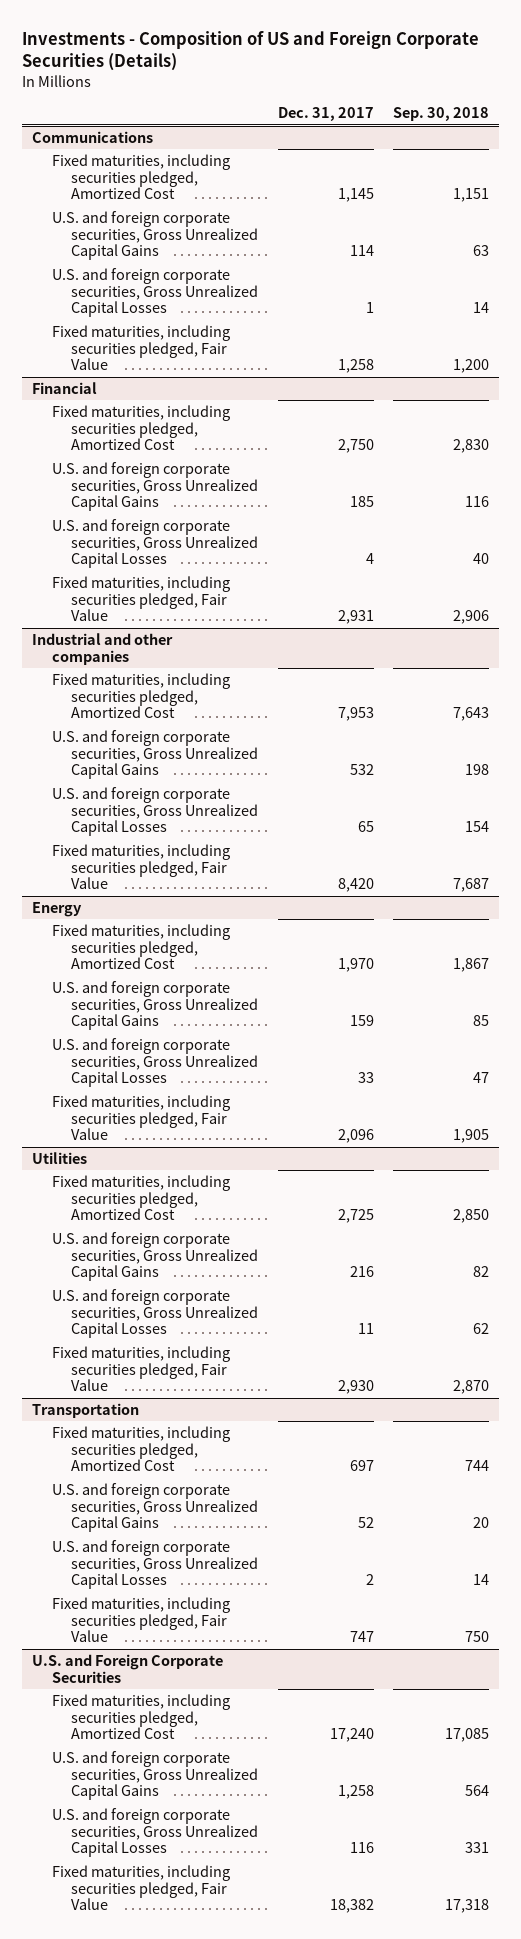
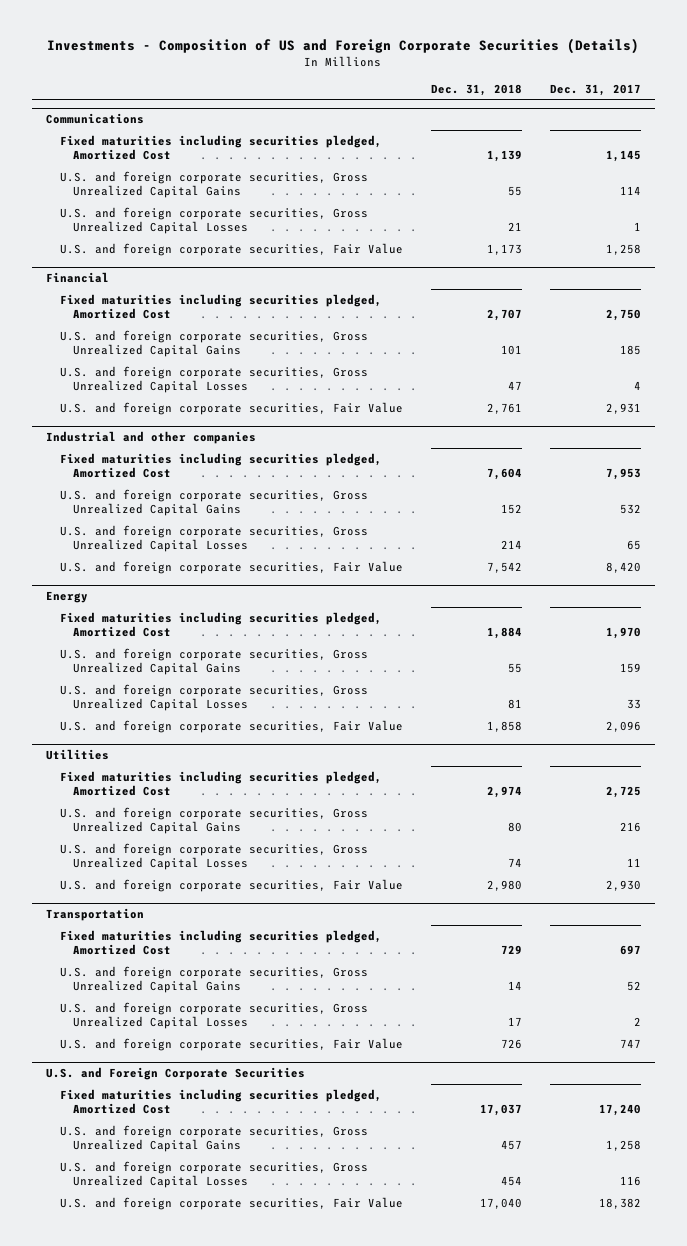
- | Dec. 31, 2017 | Sep. 30, 2018
+ | Dec. 31, 2018 | Dec. 31, 2017
@ Communications
- Fixed maturities, including securities pledged, Amortized Cost | 1,145 | 1,151
+ Fixed maturities including securities pledged, Amortized Cost | 1,139 | 1,145
- Fixed maturities, including securities pledged, Fair Value | 1,258 | 1,200
+ U.S. and foreign corporate securities, Fair Value | 1,173 | 1,258
@ Financial
- Fixed maturities, including securities pledged, Amortized Cost | 2,750 | 2,830
+ Fixed maturities including securities pledged, Amortized Cost | 2,707 | 2,750
- Fixed maturities, including securities pledged, Fair Value | 2,931 | 2,906
+ U.S. and foreign corporate securities, Fair Value | 2,761 | 2,931
@ Industrial and other companies
- Fixed maturities, including securities pledged, Amortized Cost | 7,953 | 7,643
+ Fixed maturities including securities pledged, Amortized Cost | 7,604 | 7,953
- Fixed maturities, including securities pledged, Fair Value | 8,420 | 7,687
+ U.S. and foreign corporate securities, Fair Value | 7,542 | 8,420
@ Energy
- Fixed maturities, including securities pledged, Amortized Cost | 1,970 | 1,867
+ Fixed maturities including securities pledged, Amortized Cost | 1,884 | 1,970
- Fixed maturities, including securities pledged, Fair Value | 2,096 | 1,905
+ U.S. and foreign corporate securities, Fair Value | 1,858 | 2,096
@ Utilities
- Fixed maturities, including securities pledged, Amortized Cost | 2,725 | 2,850
+ Fixed maturities including securities pledged, Amortized Cost | 2,974 | 2,725
- Fixed maturities, including securities pledged, Fair Value | 2,930 | 2,870
+ U.S. and foreign corporate securities, Fair Value | 2,980 | 2,930
@ Transportation
- Fixed maturities, including securities pledged, Amortized Cost | 697 | 744
+ Fixed maturities including securities pledged, Amortized Cost | 729 | 697
- Fixed maturities, including securities pledged, Fair Value | 747 | 750
+ U.S. and foreign corporate securities, Fair Value | 726 | 747
@ U.S. and Foreign Corporate Securities
- Fixed maturities, including securities pledged, Amortized Cost | 17,240 | 17,085
+ Fixed maturities including securities pledged, Amortized Cost | 17,037 | 17,240
- Fixed maturities, including securities pledged, Fair Value | 18,382 | 17,318
+ U.S. and foreign corporate securities, Fair Value | 17,040 | 18,382

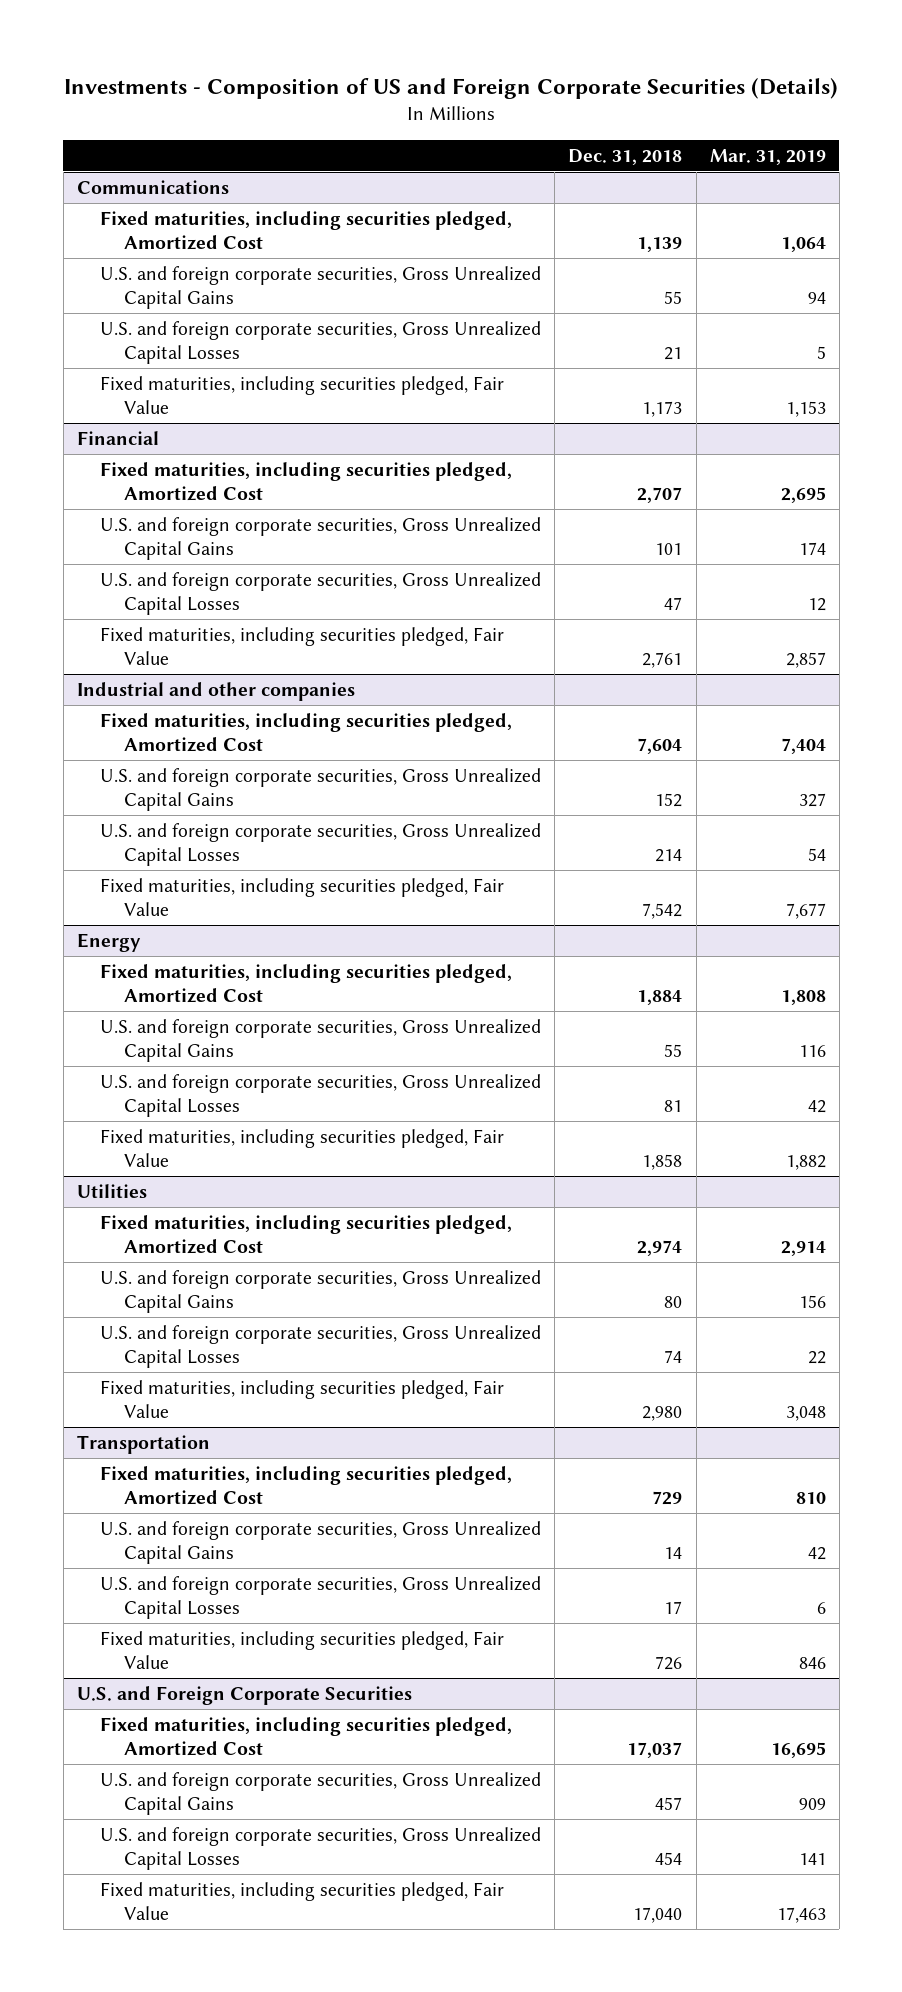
- | Dec. 31, 2018 | Dec. 31, 2017
+ | Dec. 31, 2018 | Mar. 31, 2019
@ Communications
- Fixed maturities including securities pledged, Amortized Cost | 1,139 | 1,145
+ Fixed maturities, including securities pledged, Amortized Cost | 1,139 | 1,064
- U.S. and foreign corporate securities, Fair Value | 1,173 | 1,258
+ Fixed maturities, including securities pledged, Fair Value | 1,173 | 1,153
@ Financial
- Fixed maturities including securities pledged, Amortized Cost | 2,707 | 2,750
+ Fixed maturities, including securities pledged, Amortized Cost | 2,707 | 2,695
- U.S. and foreign corporate securities, Fair Value | 2,761 | 2,931
+ Fixed maturities, including securities pledged, Fair Value | 2,761 | 2,857
@ Industrial and other companies
- Fixed maturities including securities pledged, Amortized Cost | 7,604 | 7,953
+ Fixed maturities, including securities pledged, Amortized Cost | 7,604 | 7,404
- U.S. and foreign corporate securities, Fair Value | 7,542 | 8,420
+ Fixed maturities, including securities pledged, Fair Value | 7,542 | 7,677
@ Energy
- Fixed maturities including securities pledged, Amortized Cost | 1,884 | 1,970
+ Fixed maturities, including securities pledged, Amortized Cost | 1,884 | 1,808
- U.S. and foreign corporate securities, Fair Value | 1,858 | 2,096
+ Fixed maturities, including securities pledged, Fair Value | 1,858 | 1,882
@ Utilities
- Fixed maturities including securities pledged, Amortized Cost | 2,974 | 2,725
+ Fixed maturities, including securities pledged, Amortized Cost | 2,974 | 2,914
- U.S. and foreign corporate securities, Fair Value | 2,980 | 2,930
+ Fixed maturities, including securities pledged, Fair Value | 2,980 | 3,048
@ Transportation
- Fixed maturities including securities pledged, Amortized Cost | 729 | 697
+ Fixed maturities, including securities pledged, Amortized Cost | 729 | 810
- U.S. and foreign corporate securities, Fair Value | 726 | 747
+ Fixed maturities, including securities pledged, Fair Value | 726 | 846
@ U.S. and Foreign Corporate Securities
- Fixed maturities including securities pledged, Amortized Cost | 17,037 | 17,240
+ Fixed maturities, including securities pledged, Amortized Cost | 17,037 | 16,695
- U.S. and foreign corporate securities, Fair Value | 17,040 | 18,382
+ Fixed maturities, including securities pledged, Fair Value | 17,040 | 17,463

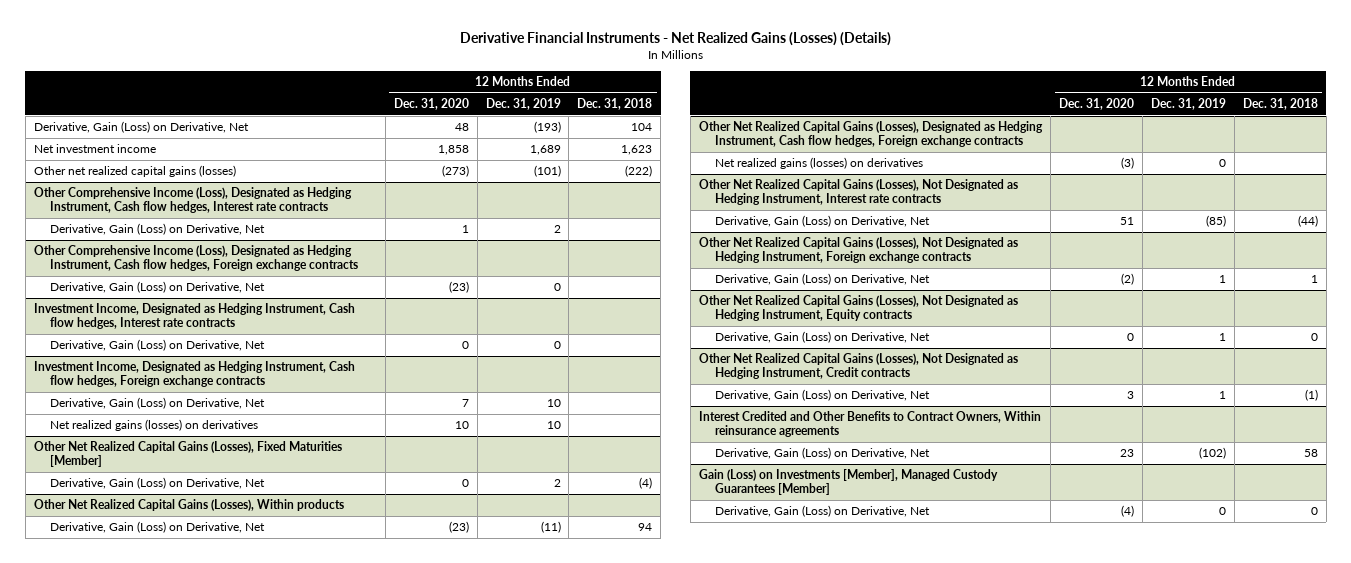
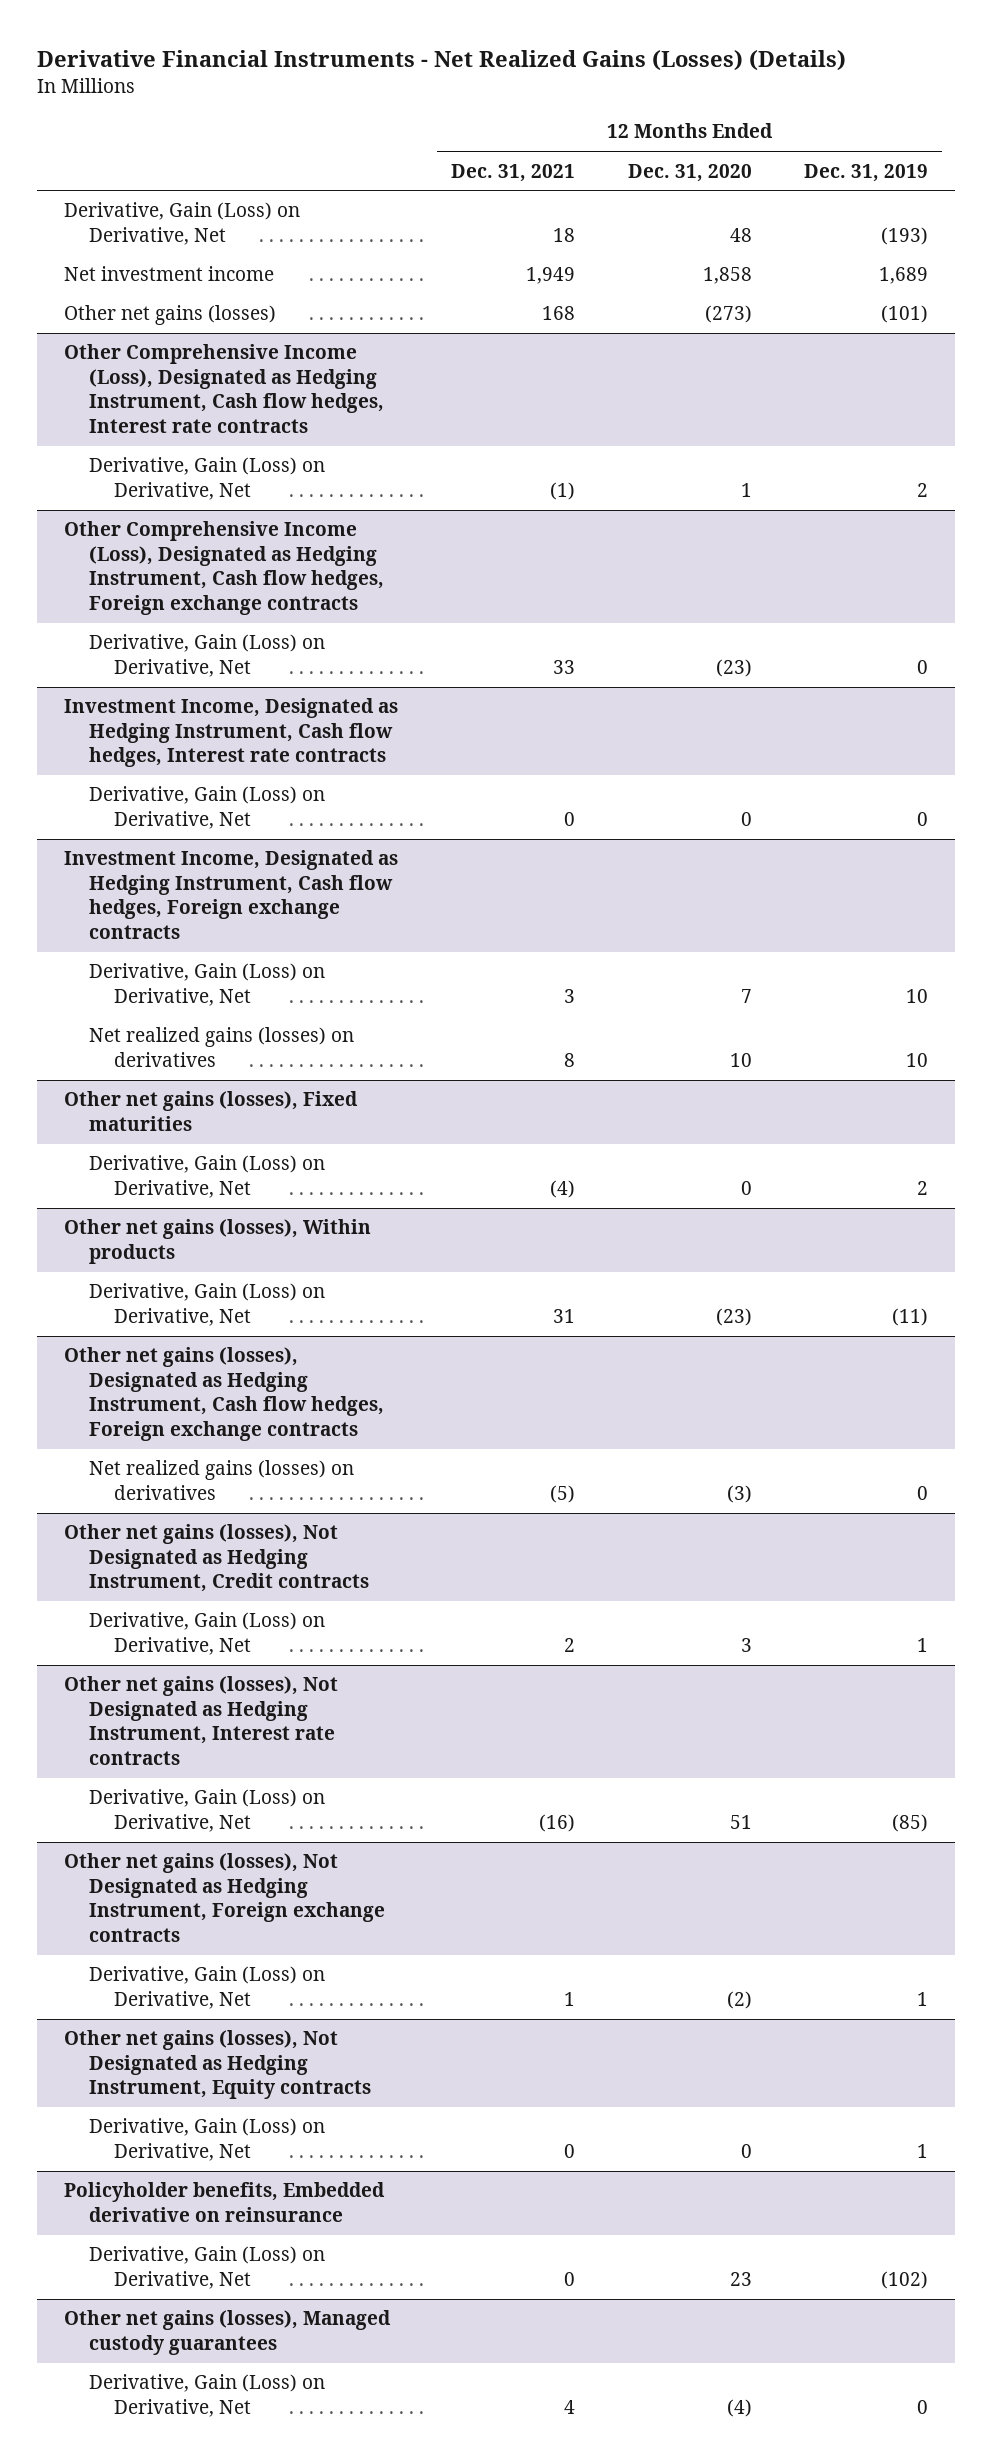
- | 12 Months Ended Dec. 31, 2020 | 12 Months Ended Dec. 31, 2019 | 12 Months Ended Dec. 31, 2018
+ | 12 Months Ended Dec. 31, 2021 | 12 Months Ended Dec. 31, 2020 | 12 Months Ended Dec. 31, 2019
- Other net realized capital gains (losses) | (273) | (101) | (222)
+ Other net gains (losses) | 168 | (273) | (101)
- Other Net Realized Capital Gains (Losses), Fixed Maturities [Member]
+ Other net gains (losses), Fixed maturities
- Other Net Realized Capital Gains (Losses), Within products
+ Other net gains (losses), Within products
- Other Net Realized Capital Gains (Losses), Designated as Hedging Instrument, Cash flow hedges, Foreign exchange contracts
+ Other net gains (losses), Designated as Hedging Instrument, Cash flow hedges, Foreign exchange contracts
- Other Net Realized Capital Gains (Losses), Not Designated as Hedging Instrument, Interest rate contracts
+ Other net gains (losses), Not Designated as Hedging Instrument, Credit contracts
+ Derivative, Gain (Loss) on Derivative, Net | 2 | 3 | 1
+ Other net gains (losses), Not Designated as Hedging Instrument, Interest rate contracts
- Other Net Realized Capital Gains (Losses), Not Designated as Hedging Instrument, Foreign exchange contracts
+ Other net gains (losses), Not Designated as Hedging Instrument, Foreign exchange contracts
- Other Net Realized Capital Gains (Losses), Not Designated as Hedging Instrument, Equity contracts
+ Other net gains (losses), Not Designated as Hedging Instrument, Equity contracts
- Other Net Realized Capital Gains (Losses), Not Designated as Hedging Instrument, Credit contracts
- Derivative, Gain (Loss) on Derivative, Net | 3 | 1 | (1)
- Interest Credited and Other Benefits to Contract Owners, Within reinsurance agreements
+ Policyholder benefits, Embedded derivative on reinsurance
- Gain (Loss) on Investments [Member], Managed Custody Guarantees [Member]
+ Other net gains (losses), Managed custody guarantees

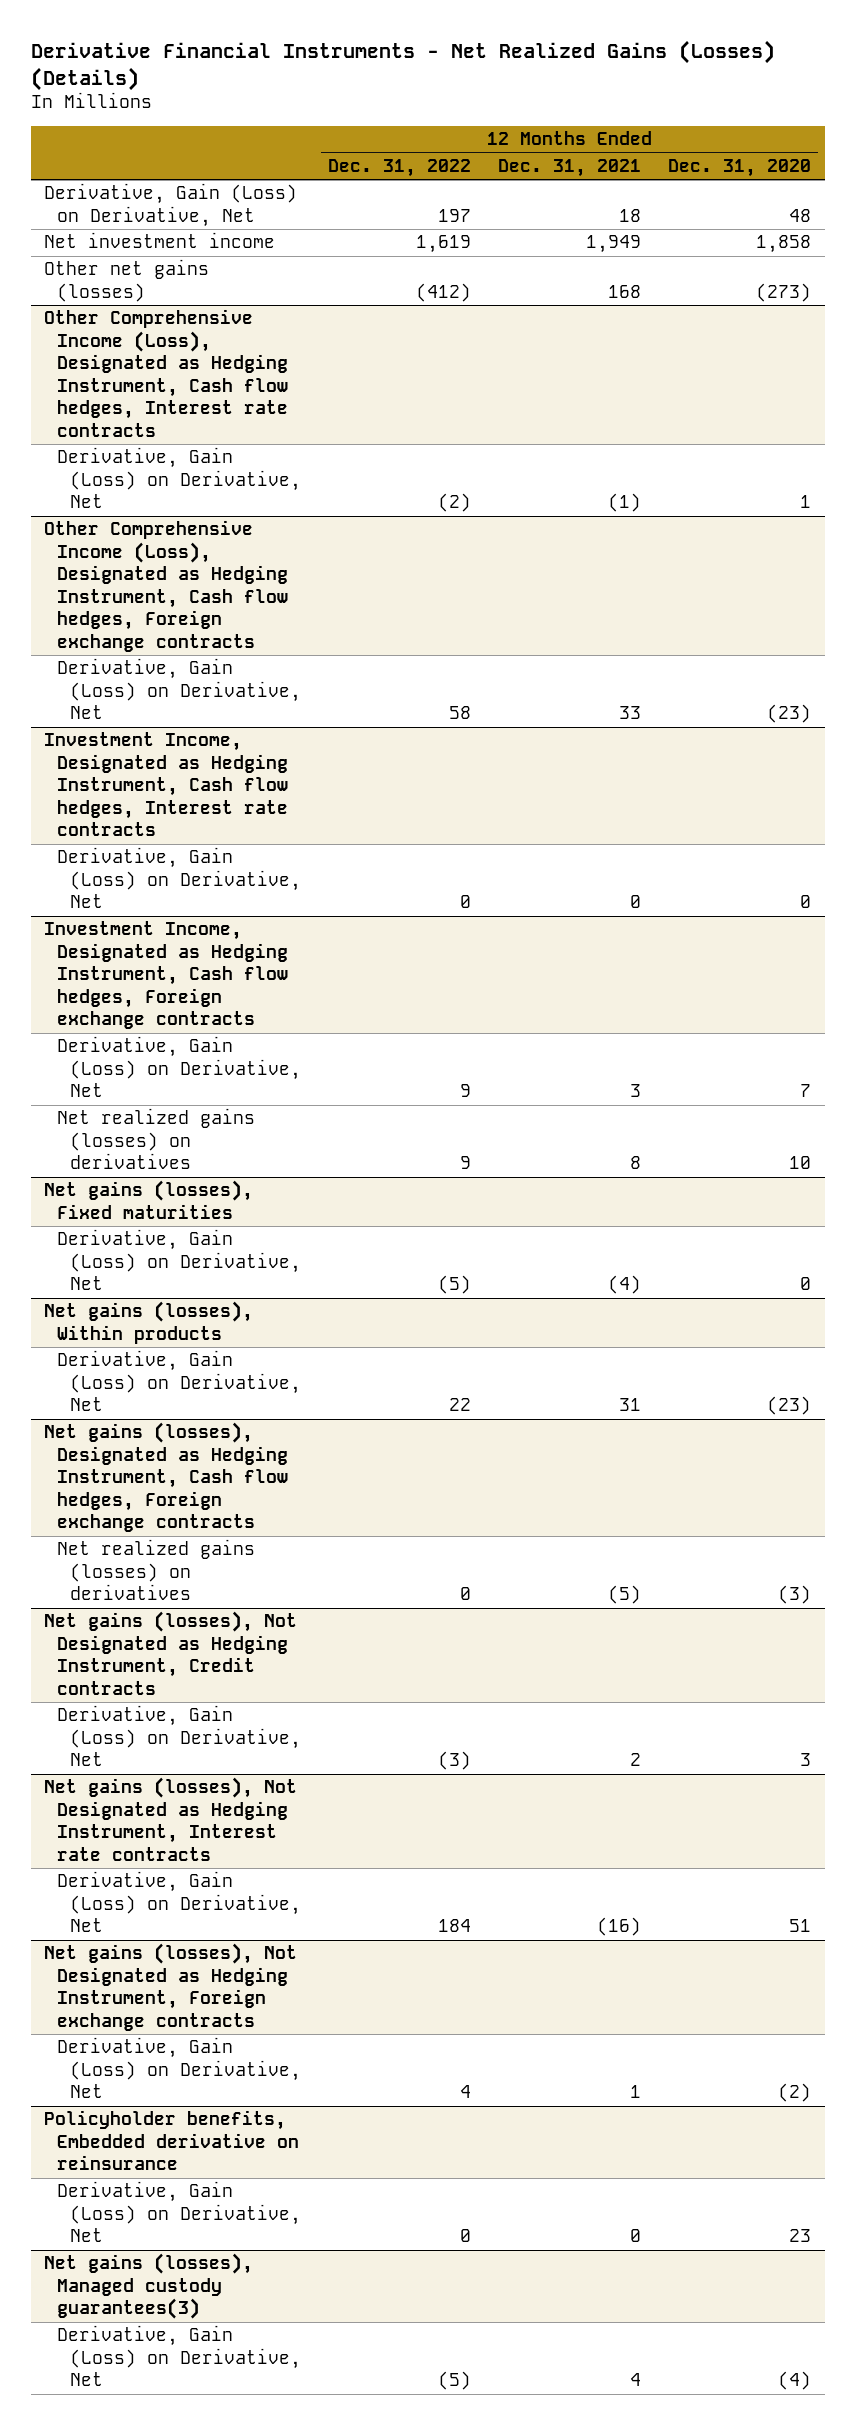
- | 12 Months Ended Dec. 31, 2021 | 12 Months Ended Dec. 31, 2020 | 12 Months Ended Dec. 31, 2019
+ | 12 Months Ended Dec. 31, 2022 | 12 Months Ended Dec. 31, 2021 | 12 Months Ended Dec. 31, 2020
- Other net gains (losses), Fixed maturities
+ Net gains (losses), Fixed maturities
- Other net gains (losses), Within products
+ Net gains (losses), Within products
- Other net gains (losses), Designated as Hedging Instrument, Cash flow hedges, Foreign exchange contracts
+ Net gains (losses), Designated as Hedging Instrument, Cash flow hedges, Foreign exchange contracts
- Other net gains (losses), Not Designated as Hedging Instrument, Credit contracts
+ Net gains (losses), Not Designated as Hedging Instrument, Credit contracts
- Other net gains (losses), Not Designated as Hedging Instrument, Interest rate contracts
+ Net gains (losses), Not Designated as Hedging Instrument, Interest rate contracts
- Other net gains (losses), Not Designated as Hedging Instrument, Foreign exchange contracts
+ Net gains (losses), Not Designated as Hedging Instrument, Foreign exchange contracts
- Other net gains (losses), Not Designated as Hedging Instrument, Equity contracts
- Derivative, Gain (Loss) on Derivative, Net | 0 | 0 | 1
- Other net gains (losses), Managed custody guarantees
+ Net gains (losses), Managed custody guarantees(3)

